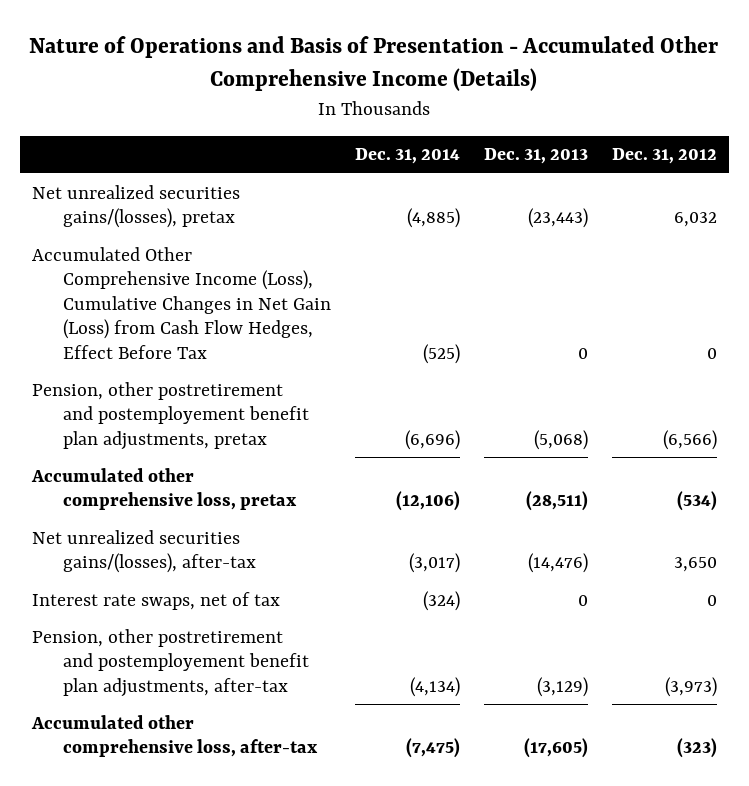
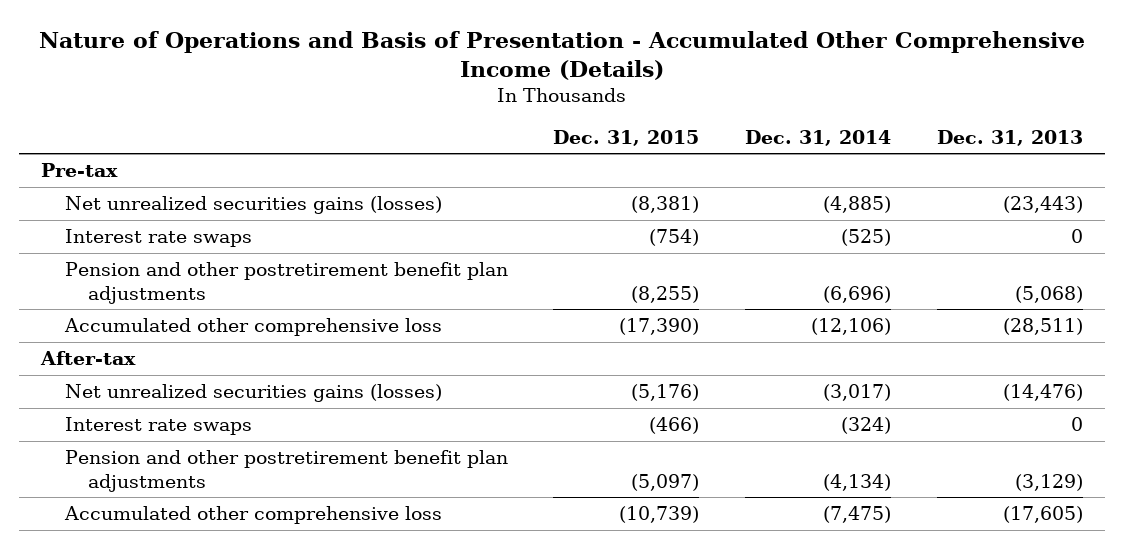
- | Dec. 31, 2014 | Dec. 31, 2013 | Dec. 31, 2012
+ | Dec. 31, 2015 | Dec. 31, 2014 | Dec. 31, 2013
- Net unrealized securities gains/(losses), pretax | (4,885) | (23,443) | 6,032
- Accumulated Other Comprehensive Income (Loss), Cumulative Changes in Net Gain (Loss) from Cash Flow Hedges, Effect Before Tax | (525) | 0 | 0
- Pension, other postretirement and postemployement benefit plan adjustments, pretax | (6,696) | (5,068) | (6,566)
- Accumulated other comprehensive loss, pretax | (12,106) | (28,511) | (534)
- Net unrealized securities gains/(losses), after-tax | (3,017) | (14,476) | 3,650
- Interest rate swaps, net of tax | (324) | 0 | 0
- Pension, other postretirement and postemployement benefit plan adjustments, after-tax | (4,134) | (3,129) | (3,973)
- Accumulated other comprehensive loss, after-tax | (7,475) | (17,605) | (323)
+ Pre-tax
+ Net unrealized securities gains (losses) | (8,381) | (4,885) | (23,443)
+ Interest rate swaps | (754) | (525) | 0
+ Pension and other postretirement benefit plan adjustments | (8,255) | (6,696) | (5,068)
+ Accumulated other comprehensive loss | (17,390) | (12,106) | (28,511)
+ After-tax
+ Net unrealized securities gains (losses) | (5,176) | (3,017) | (14,476)
+ Interest rate swaps | (466) | (324) | 0
+ Pension and other postretirement benefit plan adjustments | (5,097) | (4,134) | (3,129)
+ Accumulated other comprehensive loss | (10,739) | (7,475) | (17,605)

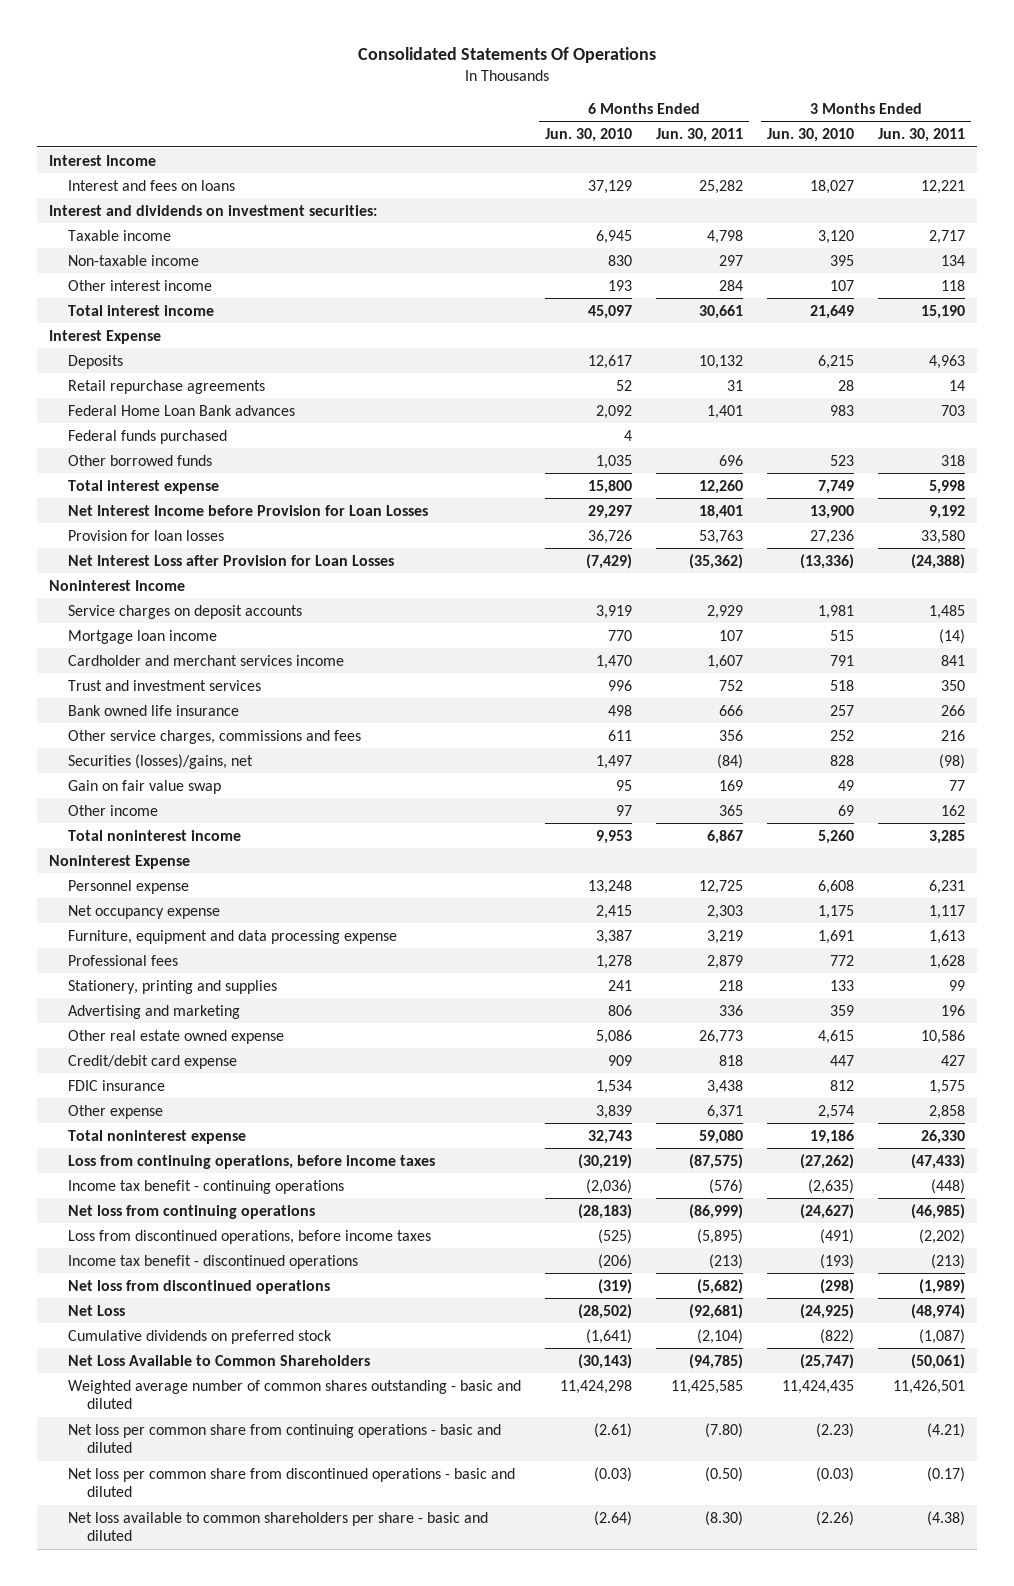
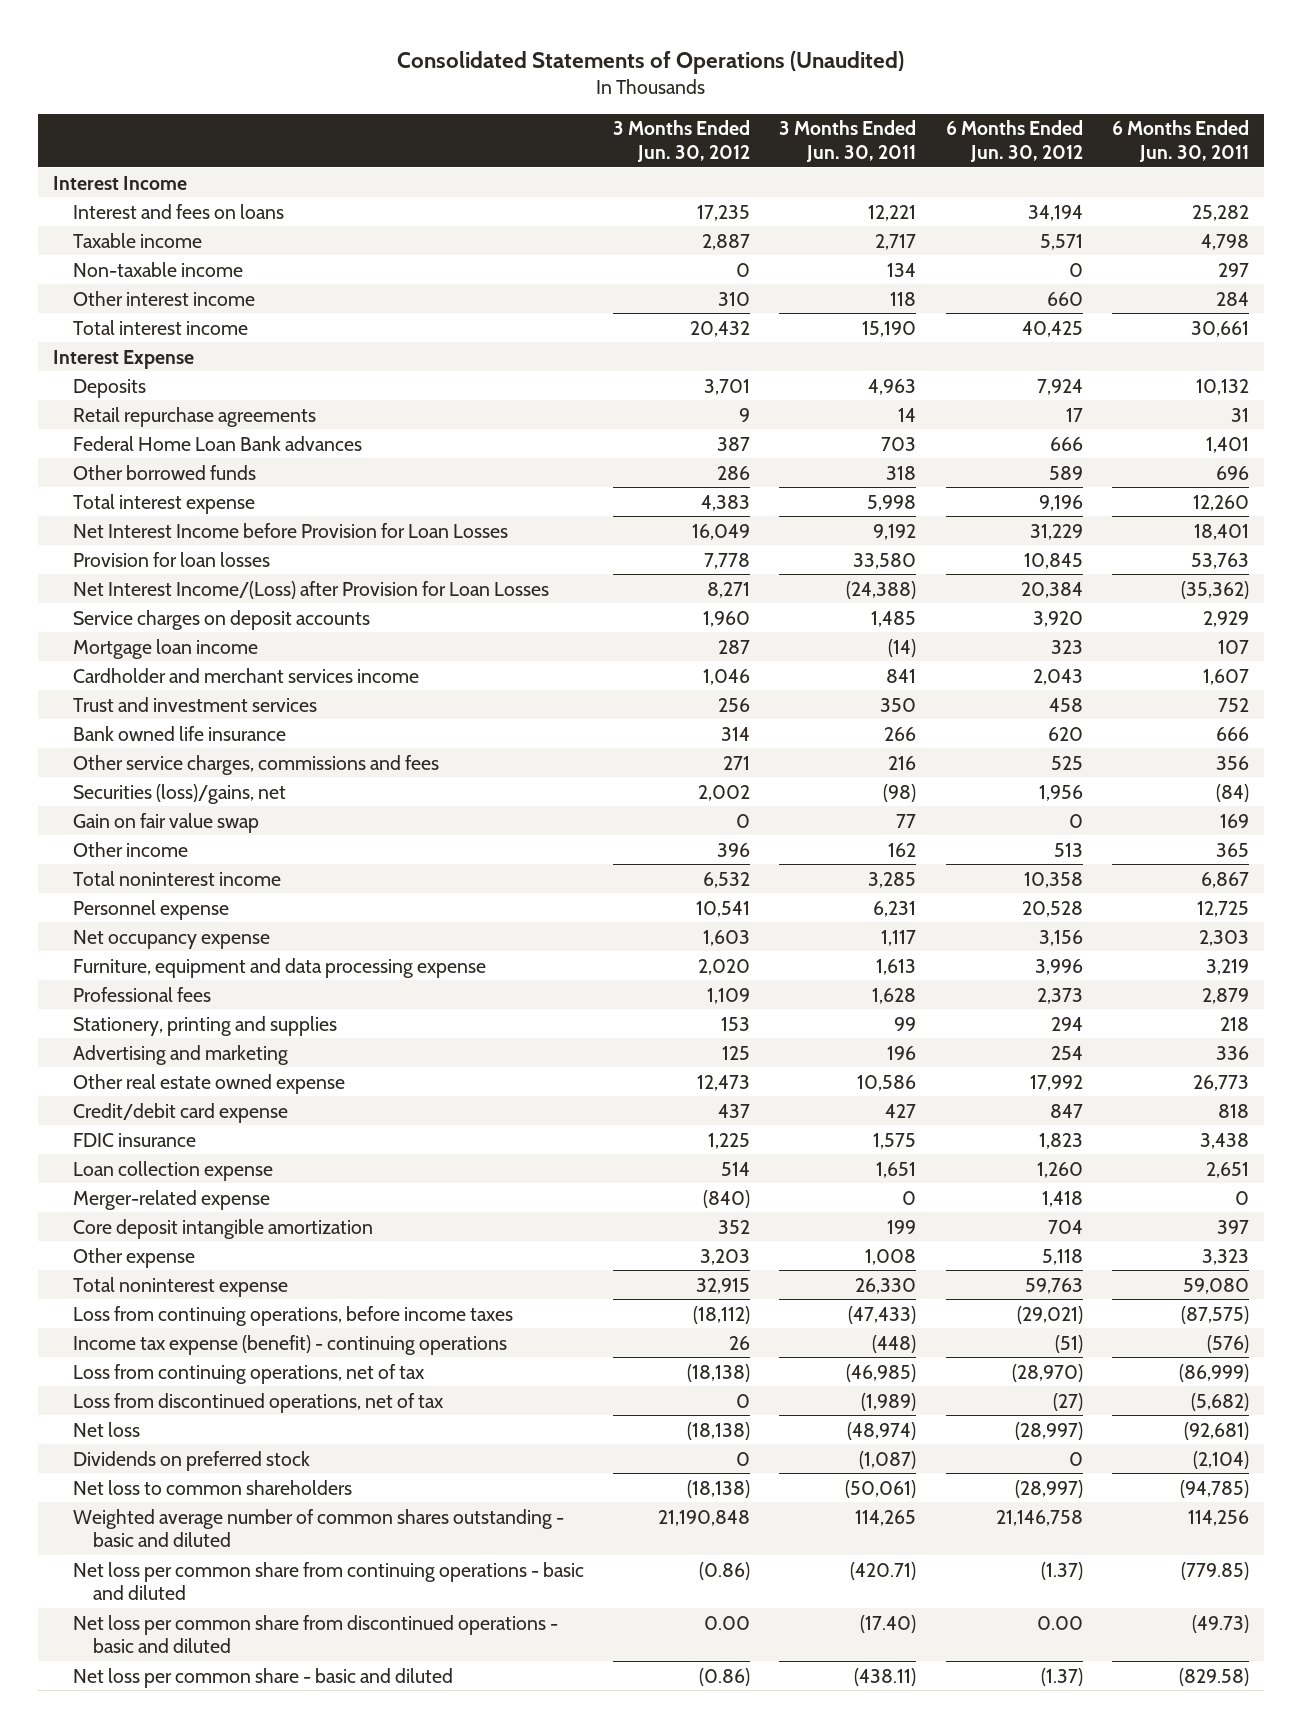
- Consolidated Statements Of Operations
+ Consolidated Statements of Operations (Unaudited)
- | 6 Months Ended Jun. 30, 2010 | 6 Months Ended Jun. 30, 2011 | 3 Months Ended Jun. 30, 2010 | 3 Months Ended Jun. 30, 2011
+ | 3 Months Ended Jun. 30, 2012 | 3 Months Ended Jun. 30, 2011 | 6 Months Ended Jun. 30, 2012 | 6 Months Ended Jun. 30, 2011
- Interest and dividends on investment securities:
- Federal funds purchased | 4 | | |
- Net Interest Loss after Provision for Loan Losses | (7,429) | (35,362) | (13,336) | (24,388)
- Noninterest Income
+ Net Interest Income/(Loss) after Provision for Loan Losses | 8,271 | (24,388) | 20,384 | (35,362)
- Securities (losses)/gains, net | 1,497 | (84) | 828 | (98)
+ Securities (loss)/gains, net | 2,002 | (98) | 1,956 | (84)
- Noninterest Expense
- Other expense | 3,839 | 6,371 | 2,574 | 2,858
+ Loan collection expense | 514 | 1,651 | 1,260 | 2,651
+ Merger-related expense | (840) | 0 | 1,418 | 0
+ Core deposit intangible amortization | 352 | 199 | 704 | 397
+ Other expense | 3,203 | 1,008 | 5,118 | 3,323
- Income tax benefit - continuing operations | (2,036) | (576) | (2,635) | (448)
- Net loss from continuing operations | (28,183) | (86,999) | (24,627) | (46,985)
- Loss from discontinued operations, before income taxes | (525) | (5,895) | (491) | (2,202)
- Income tax benefit - discontinued operations | (206) | (213) | (193) | (213)
- Net loss from discontinued operations | (319) | (5,682) | (298) | (1,989)
- Net Loss | (28,502) | (92,681) | (24,925) | (48,974)
- Cumulative dividends on preferred stock | (1,641) | (2,104) | (822) | (1,087)
- Net Loss Available to Common Shareholders | (30,143) | (94,785) | (25,747) | (50,061)
- Weighted average number of common shares outstanding - basic and diluted | 11,424,298 | 11,425,585 | 11,424,435 | 11,426,501
- Net loss per common share from continuing operations - basic and diluted | (2.61) | (7.80) | (2.23) | (4.21)
- Net loss per common share from discontinued operations - basic and diluted | (0.03) | (0.50) | (0.03) | (0.17)
- Net loss available to common shareholders per share - basic and diluted | (2.64) | (8.30) | (2.26) | (4.38)
+ Income tax expense (benefit) - continuing operations | 26 | (448) | (51) | (576)
+ Loss from continuing operations, net of tax | (18,138) | (46,985) | (28,970) | (86,999)
+ Loss from discontinued operations, net of tax | 0 | (1,989) | (27) | (5,682)
+ Net loss | (18,138) | (48,974) | (28,997) | (92,681)
+ Dividends on preferred stock | 0 | (1,087) | 0 | (2,104)
+ Net loss to common shareholders | (18,138) | (50,061) | (28,997) | (94,785)
+ Weighted average number of common shares outstanding - basic and diluted | 21,190,848 | 114,265 | 21,146,758 | 114,256
+ Net loss per common share from continuing operations - basic and diluted | (0.86) | (420.71) | (1.37) | (779.85)
+ Net loss per common share from discontinued operations - basic and diluted | 0.00 | (17.40) | 0.00 | (49.73)
+ Net loss per common share - basic and diluted | (0.86) | (438.11) | (1.37) | (829.58)

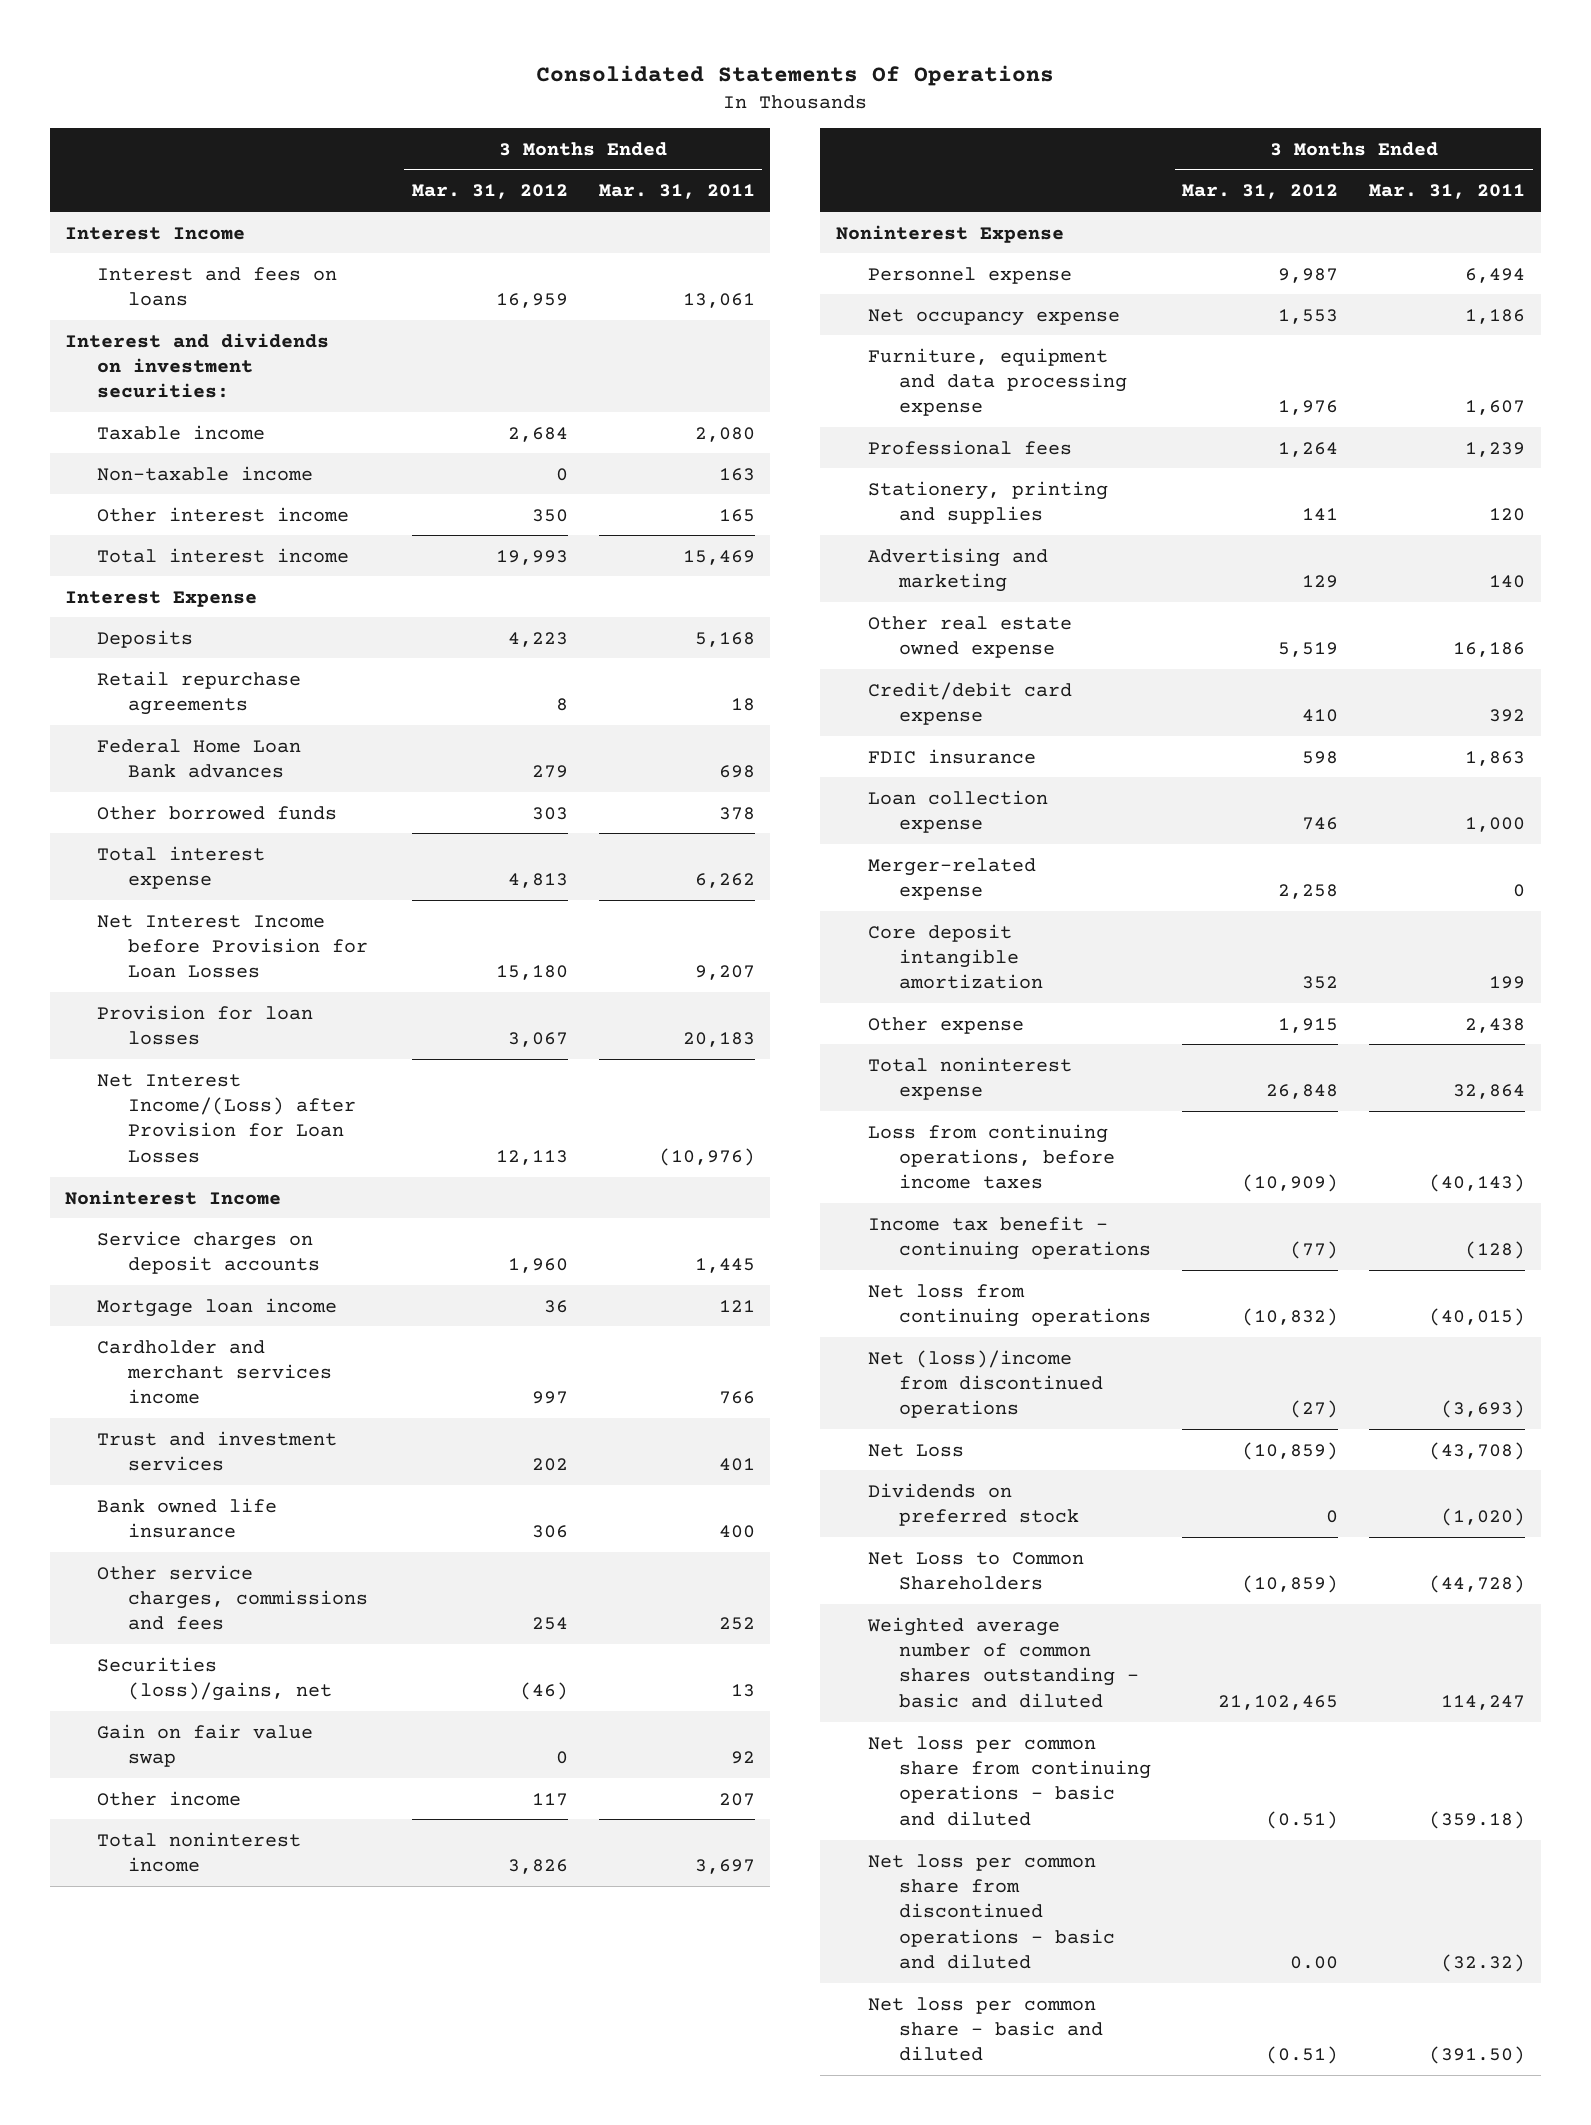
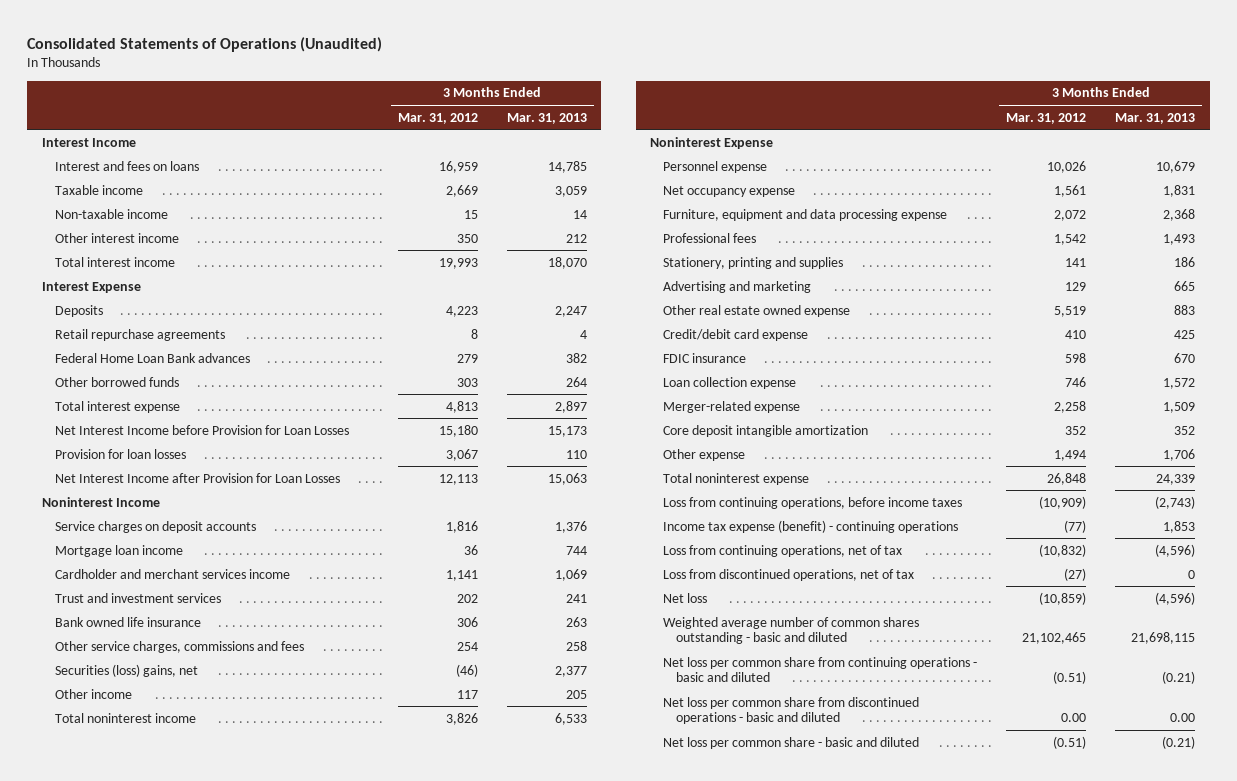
- Consolidated Statements Of Operations
+ Consolidated Statements of Operations (Unaudited)
- | 3 Months Ended Mar. 31, 2012 | 3 Months Ended Mar. 31, 2011
+ | 3 Months Ended Mar. 31, 2012 | 3 Months Ended Mar. 31, 2013
- Interest and dividends on investment securities:
- Taxable income | 2,684 | 2,080
- Non-taxable income | 0 | 163
+ Taxable income | 2,669 | 3,059
+ Non-taxable income | 15 | 14
- Net Interest Income/(Loss) after Provision for Loan Losses | 12,113 | (10,976)
+ Net Interest Income after Provision for Loan Losses | 12,113 | 15,063
- Service charges on deposit accounts | 1,960 | 1,445
+ Service charges on deposit accounts | 1,816 | 1,376
- Cardholder and merchant services income | 997 | 766
+ Cardholder and merchant services income | 1,141 | 1,069
- Securities (loss)/gains, net | (46) | 13
- Gain on fair value swap | 0 | 92
+ Securities (loss) gains, net | (46) | 2,377
- Personnel expense | 9,987 | 6,494
- Net occupancy expense | 1,553 | 1,186
- Furniture, equipment and data processing expense | 1,976 | 1,607
- Professional fees | 1,264 | 1,239
+ Personnel expense | 10,026 | 10,679
+ Net occupancy expense | 1,561 | 1,831
+ Furniture, equipment and data processing expense | 2,072 | 2,368
+ Professional fees | 1,542 | 1,493
- Other expense | 1,915 | 2,438
+ Other expense | 1,494 | 1,706
- Income tax benefit - continuing operations | (77) | (128)
- Net loss from continuing operations | (10,832) | (40,015)
- Net (loss)/income from discontinued operations | (27) | (3,693)
- Net Loss | (10,859) | (43,708)
- Dividends on preferred stock | 0 | (1,020)
- Net Loss to Common Shareholders | (10,859) | (44,728)
+ Income tax expense (benefit) - continuing operations | (77) | 1,853
+ Loss from continuing operations, net of tax | (10,832) | (4,596)
+ Loss from discontinued operations, net of tax | (27) | 0
+ Net loss | (10,859) | (4,596)

